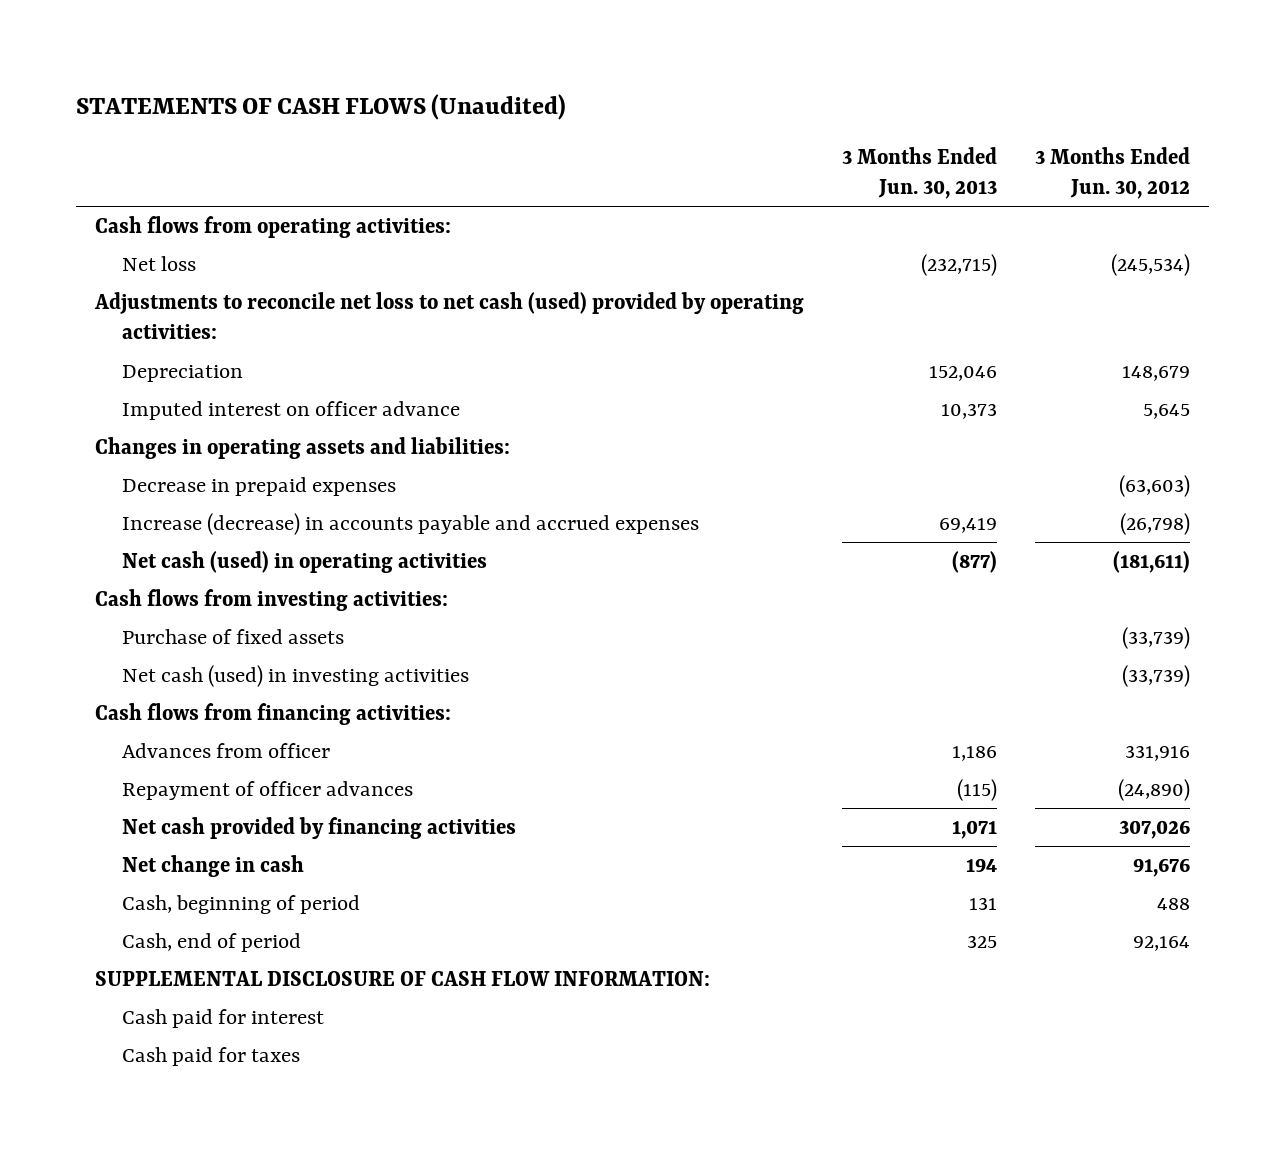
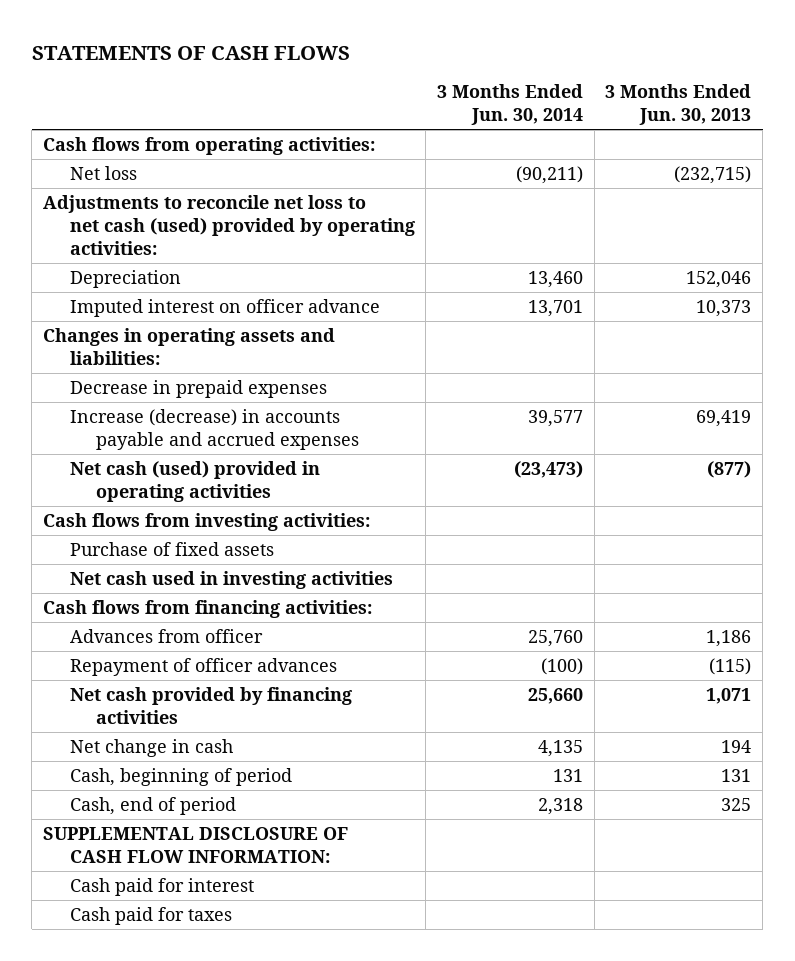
- STATEMENTS OF CASH FLOWS (Unaudited)
+ STATEMENTS OF CASH FLOWS
- | 3 Months Ended Jun. 30, 2013 | 3 Months Ended Jun. 30, 2012
+ | 3 Months Ended Jun. 30, 2014 | 3 Months Ended Jun. 30, 2013
- Net cash (used) in operating activities | (877) | (181,611)
+ Net cash (used) provided in operating activities | (23,473) | (877)
- Net cash (used) in investing activities | | (33,739)
+ Net cash used in investing activities

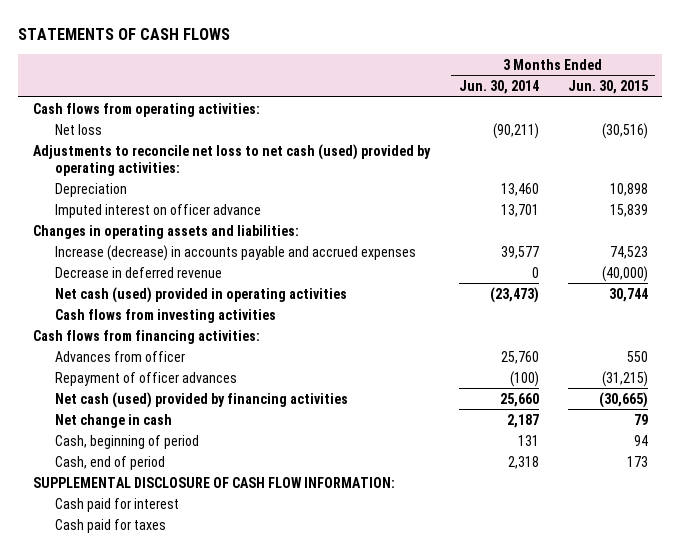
- | 3 Months Ended Jun. 30, 2014 | 3 Months Ended Jun. 30, 2013
+ | 3 Months Ended Jun. 30, 2014 | 3 Months Ended Jun. 30, 2015
- Decrease in prepaid expenses
+ Decrease in deferred revenue | 0 | (40,000)
- Cash flows from investing activities:
- Purchase of fixed assets
- Net cash used in investing activities
+ Cash flows from investing activities
- Net cash provided by financing activities | 25,660 | 1,071
- Net change in cash | 4,135 | 194
+ Net cash (used) provided by financing activities | 25,660 | (30,665)
+ Net change in cash | 2,187 | 79

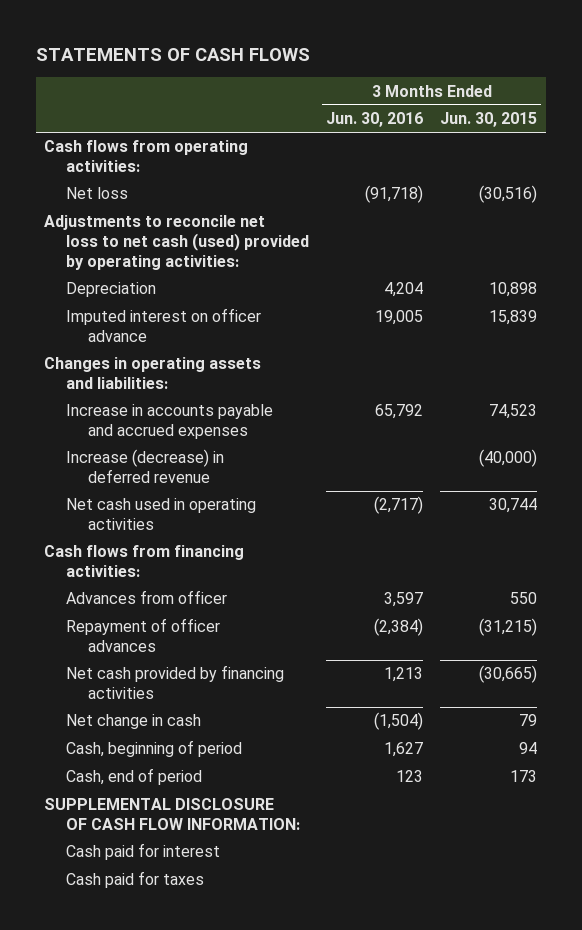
- | 3 Months Ended Jun. 30, 2014 | 3 Months Ended Jun. 30, 2015
+ | 3 Months Ended Jun. 30, 2016 | 3 Months Ended Jun. 30, 2015
- Increase (decrease) in accounts payable and accrued expenses | 39,577 | 74,523
- Decrease in deferred revenue | 0 | (40,000)
- Net cash (used) provided in operating activities | (23,473) | 30,744
- Cash flows from investing activities
+ Increase in accounts payable and accrued expenses | 65,792 | 74,523
+ Increase (decrease) in deferred revenue | | (40,000)
+ Net cash used in operating activities | (2,717) | 30,744
- Net cash (used) provided by financing activities | 25,660 | (30,665)
+ Net cash provided by financing activities | 1,213 | (30,665)

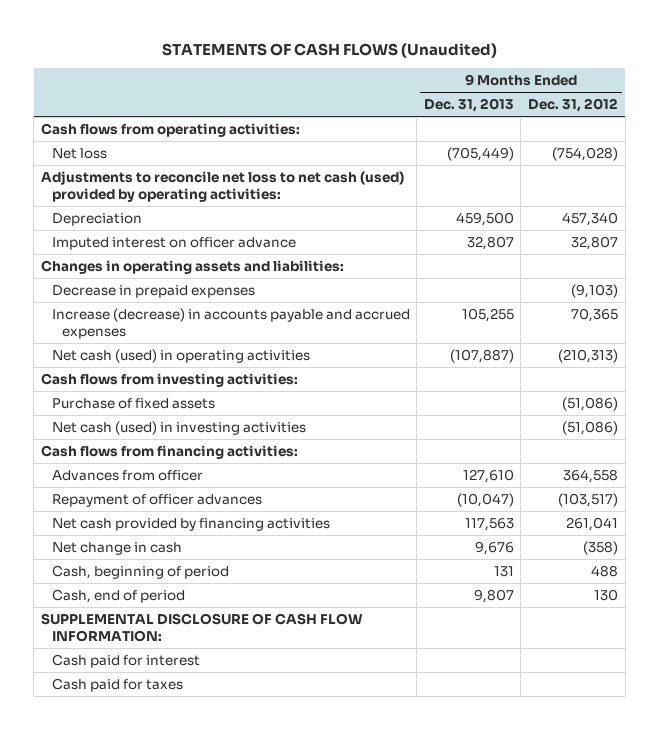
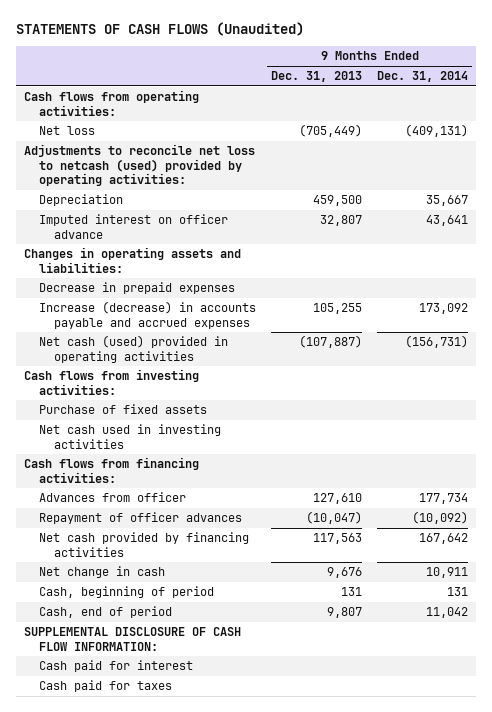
- | 9 Months Ended Dec. 31, 2013 | 9 Months Ended Dec. 31, 2012
+ | 9 Months Ended Dec. 31, 2013 | 9 Months Ended Dec. 31, 2014
- Adjustments to reconcile net loss to net cash (used) provided by operating activities:
+ Adjustments to reconcile net loss to netcash (used) provided by operating activities:
- Net cash (used) in operating activities | (107,887) | (210,313)
+ Net cash (used) provided in operating activities | (107,887) | (156,731)
- Net cash (used) in investing activities | | (51,086)
+ Net cash used in investing activities

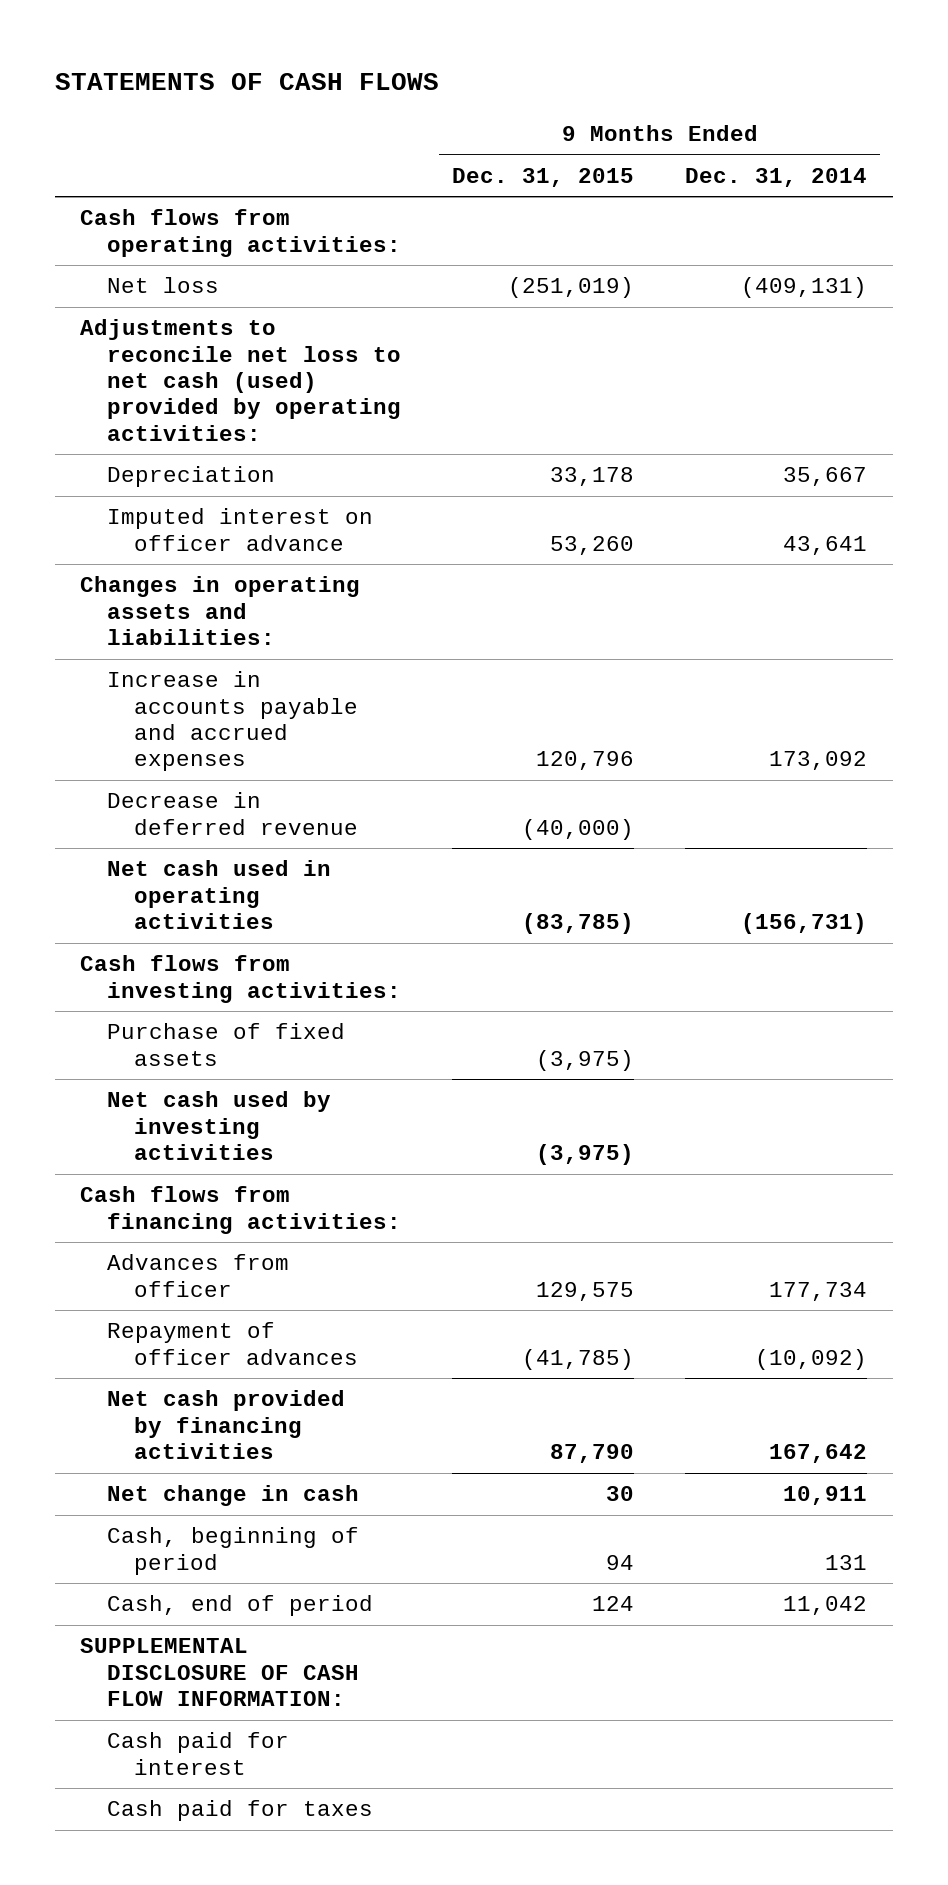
- STATEMENTS OF CASH FLOWS (Unaudited)
+ STATEMENTS OF CASH FLOWS
- | 9 Months Ended Dec. 31, 2013 | 9 Months Ended Dec. 31, 2014
+ | 9 Months Ended Dec. 31, 2015 | 9 Months Ended Dec. 31, 2014
- Adjustments to reconcile net loss to netcash (used) provided by operating activities:
+ Adjustments to reconcile net loss to net cash (used) provided by operating activities:
- Decrease in prepaid expenses
- Increase (decrease) in accounts payable and accrued expenses | 105,255 | 173,092
- Net cash (used) provided in operating activities | (107,887) | (156,731)
+ Increase in accounts payable and accrued expenses | 120,796 | 173,092
+ Decrease in deferred revenue | (40,000) |
+ Net cash used in operating activities | (83,785) | (156,731)
- Net cash used in investing activities
+ Net cash used by investing activities | (3,975) |

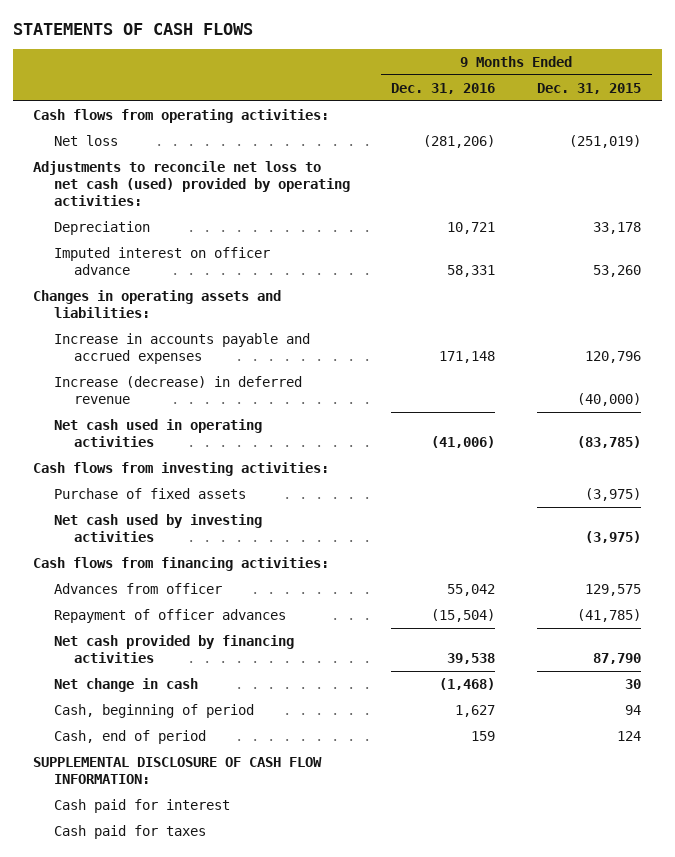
- | 9 Months Ended Dec. 31, 2015 | 9 Months Ended Dec. 31, 2014
+ | 9 Months Ended Dec. 31, 2016 | 9 Months Ended Dec. 31, 2015
- Decrease in deferred revenue | (40,000) |
+ Increase (decrease) in deferred revenue | | (40,000)

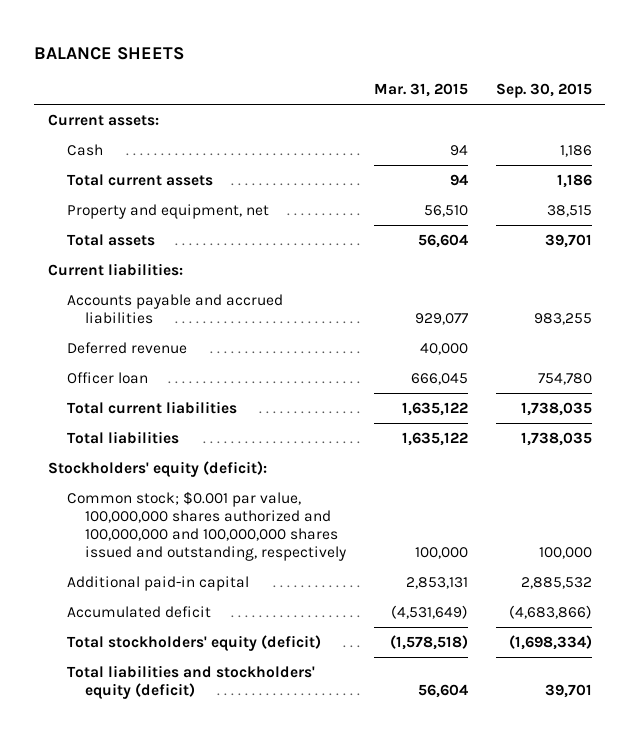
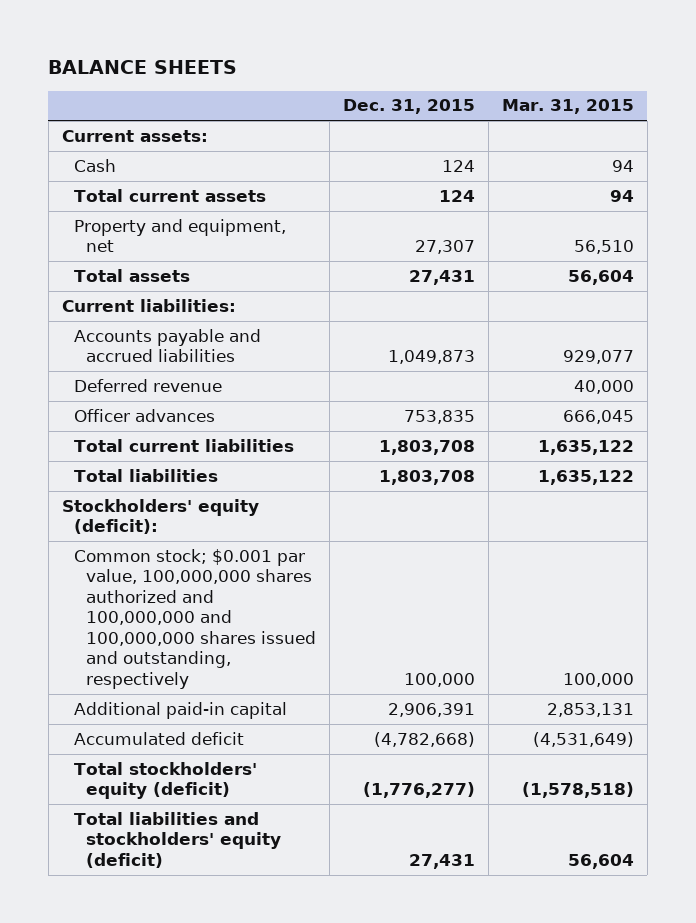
- | Mar. 31, 2015 | Sep. 30, 2015
+ | Dec. 31, 2015 | Mar. 31, 2015
- Officer loan | 666,045 | 754,780
+ Officer advances | 753,835 | 666,045

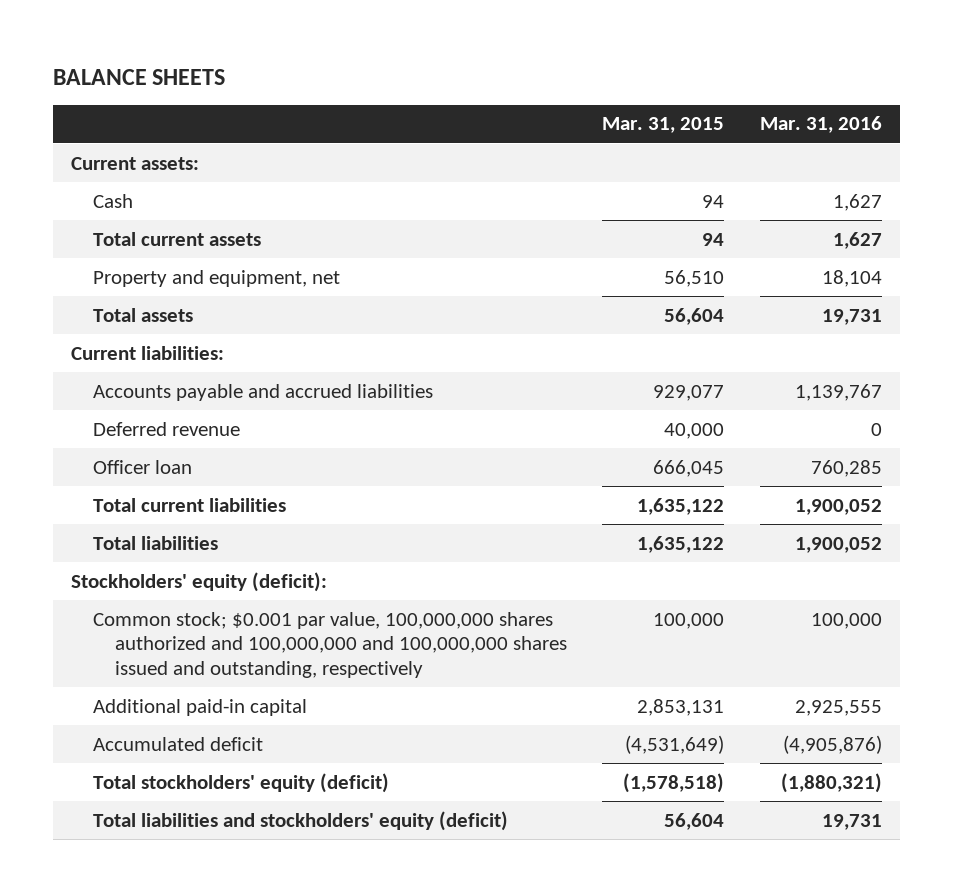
- | Dec. 31, 2015 | Mar. 31, 2015
+ | Mar. 31, 2015 | Mar. 31, 2016
- Officer advances | 753,835 | 666,045
+ Officer loan | 666,045 | 760,285

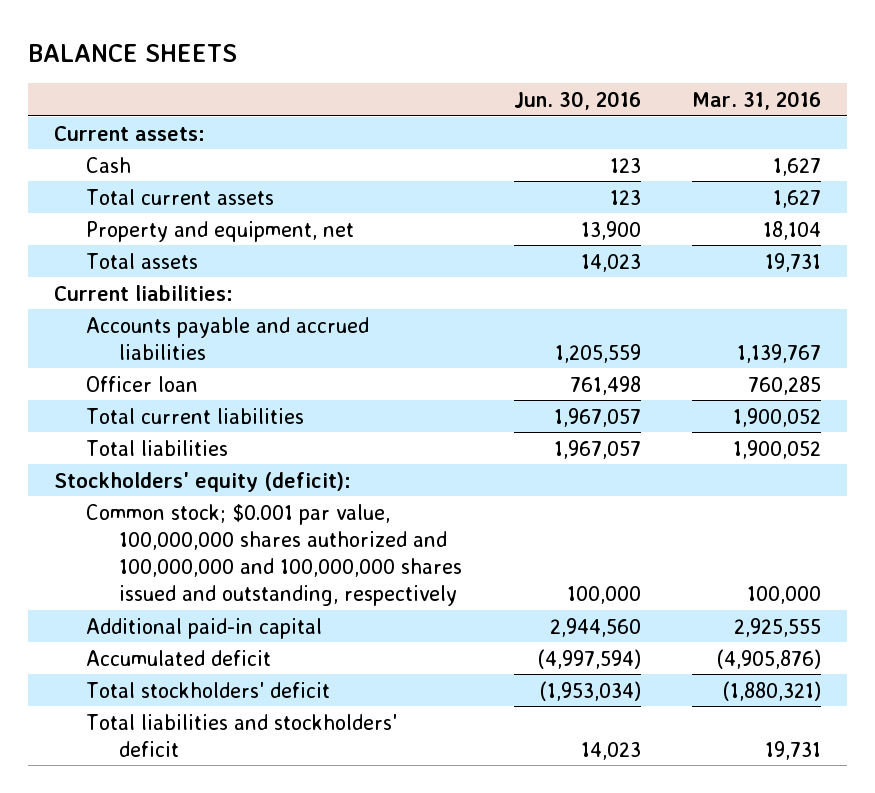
- | Mar. 31, 2015 | Mar. 31, 2016
+ | Jun. 30, 2016 | Mar. 31, 2016
- Deferred revenue | 40,000 | 0
- Total stockholders' equity (deficit) | (1,578,518) | (1,880,321)
- Total liabilities and stockholders' equity (deficit) | 56,604 | 19,731
+ Total stockholders' deficit | (1,953,034) | (1,880,321)
+ Total liabilities and stockholders' deficit | 14,023 | 19,731

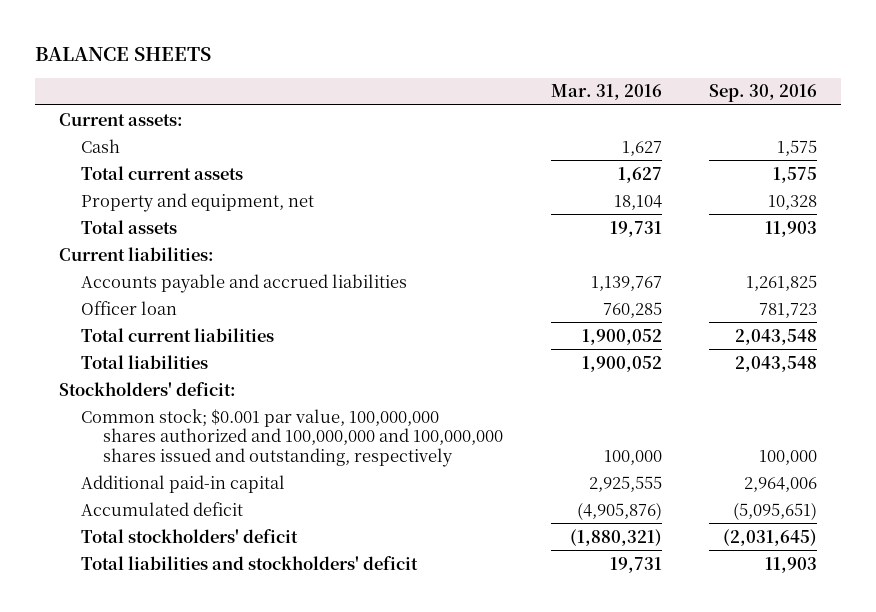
- | Jun. 30, 2016 | Mar. 31, 2016
+ | Mar. 31, 2016 | Sep. 30, 2016
- Stockholders' equity (deficit):
+ Stockholders' deficit:

